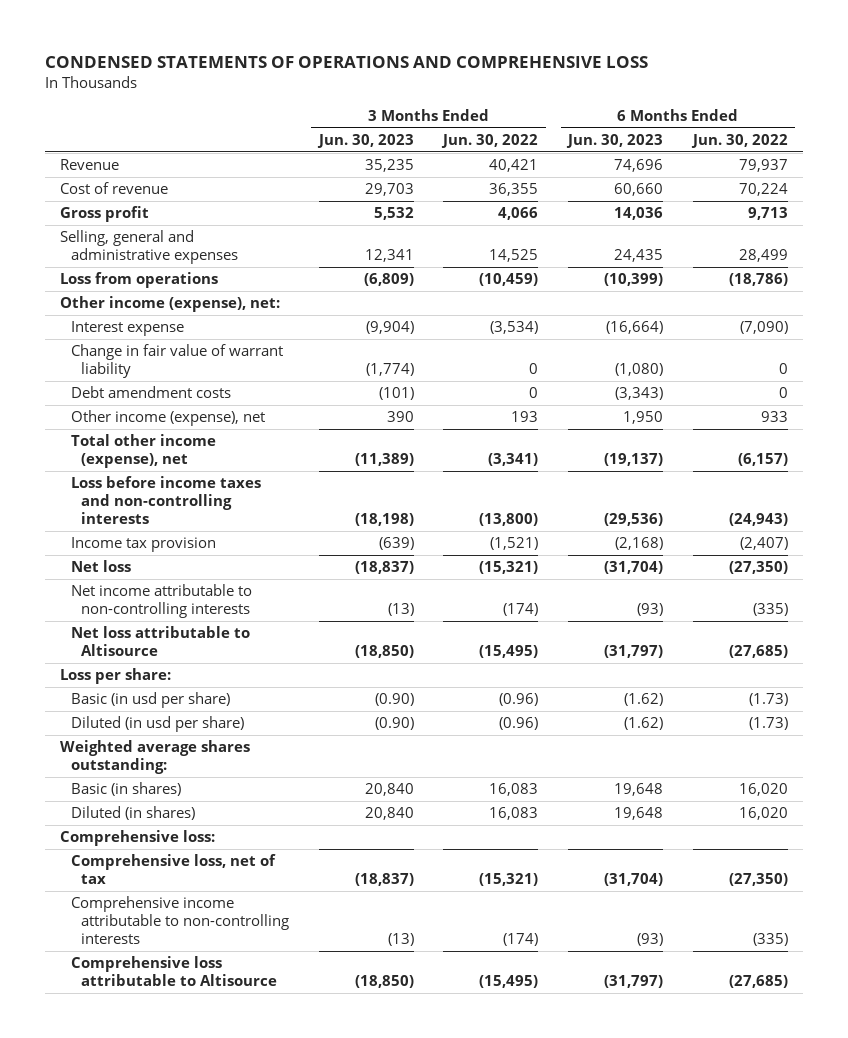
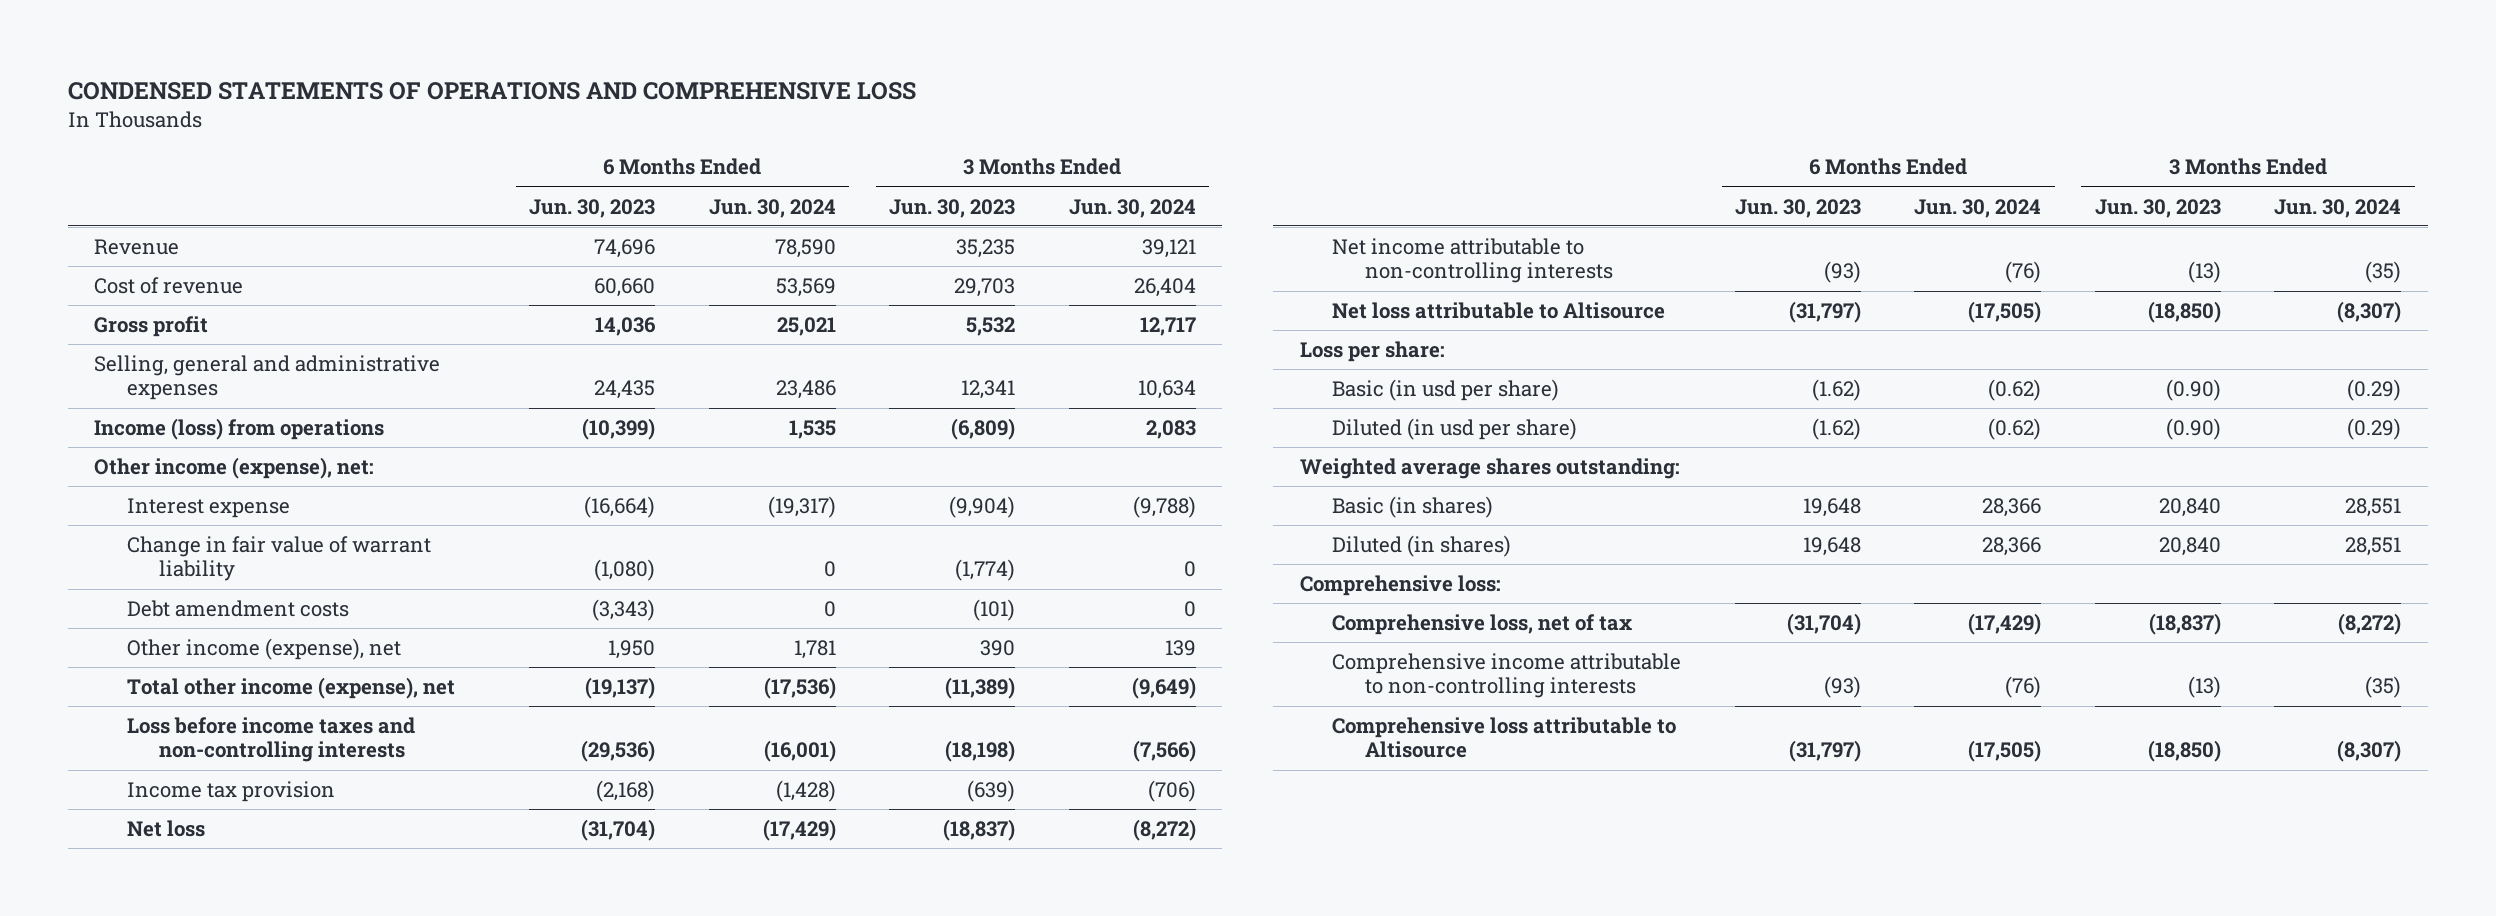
- | 3 Months Ended Jun. 30, 2023 | 3 Months Ended Jun. 30, 2022 | 6 Months Ended Jun. 30, 2023 | 6 Months Ended Jun. 30, 2022
+ | 6 Months Ended Jun. 30, 2023 | 6 Months Ended Jun. 30, 2024 | 3 Months Ended Jun. 30, 2023 | 3 Months Ended Jun. 30, 2024
- Loss from operations | (6,809) | (10,459) | (10,399) | (18,786)
+ Income (loss) from operations | (10,399) | 1,535 | (6,809) | 2,083

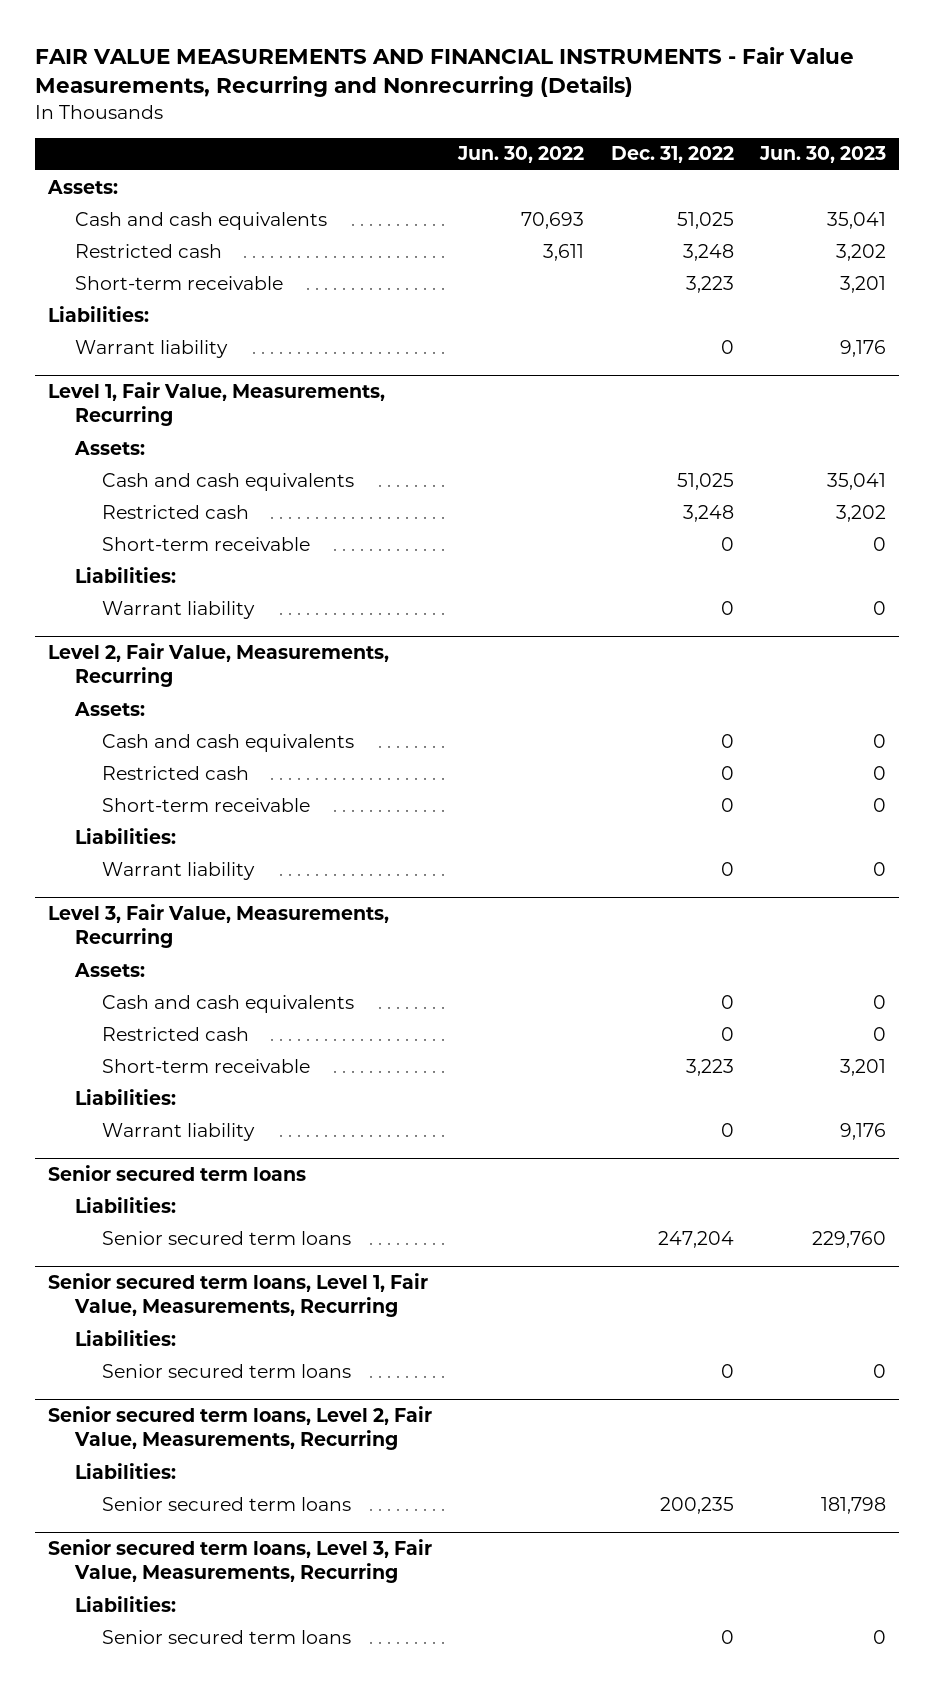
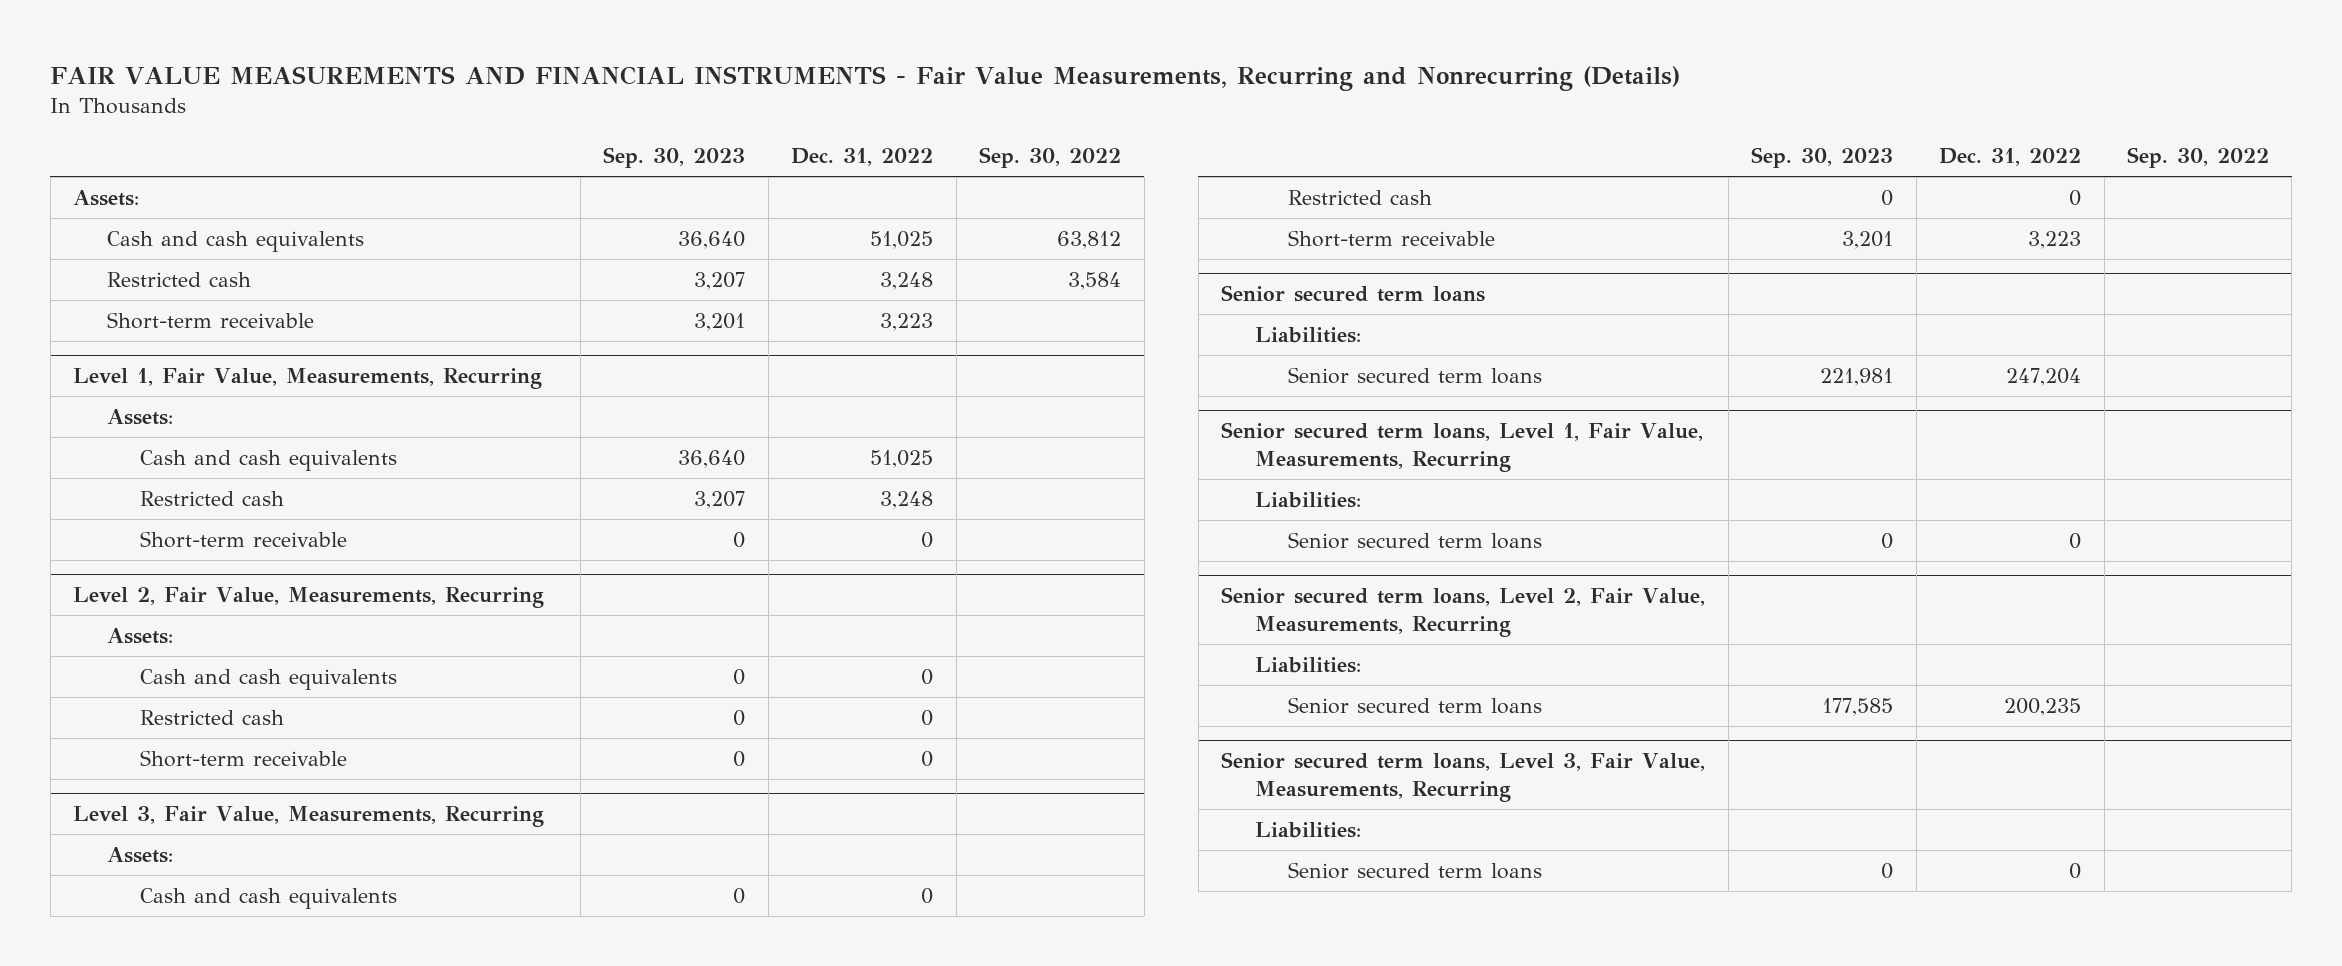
- | Jun. 30, 2022 | Dec. 31, 2022 | Jun. 30, 2023
+ | Sep. 30, 2023 | Dec. 31, 2022 | Sep. 30, 2022
- Liabilities:
- Warrant liability | | 0 | 9,176
@ Level 1, Fair Value, Measurements, Recurring
- Liabilities:
- Warrant liability | | 0 | 0
@ Level 2, Fair Value, Measurements, Recurring
- Liabilities:
- Warrant liability | | 0 | 0
@ Level 3, Fair Value, Measurements, Recurring
- Liabilities:
- Warrant liability | | 0 | 9,176

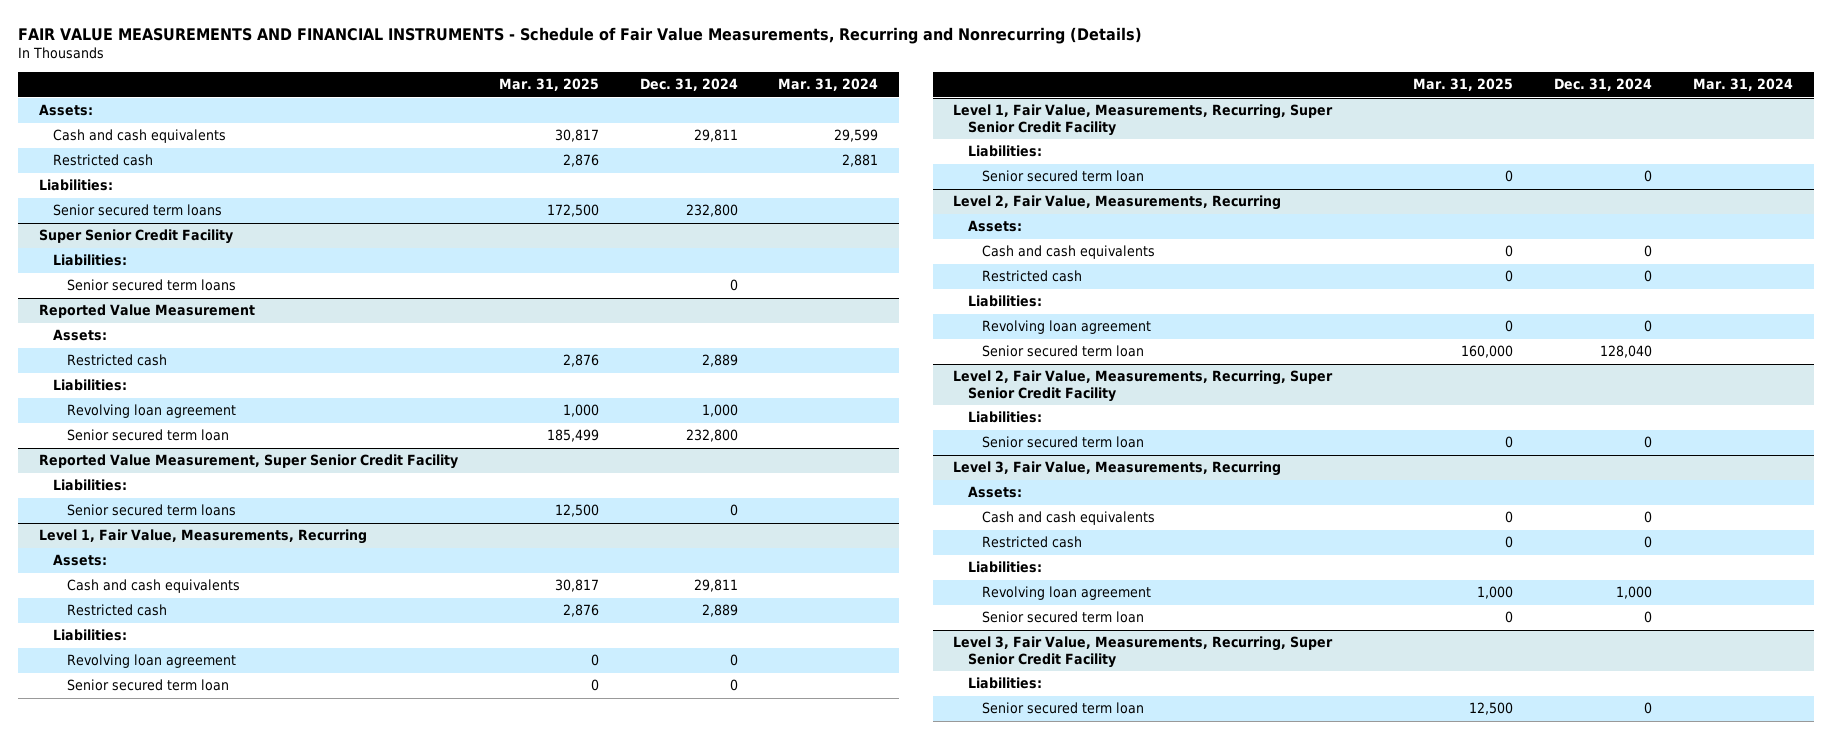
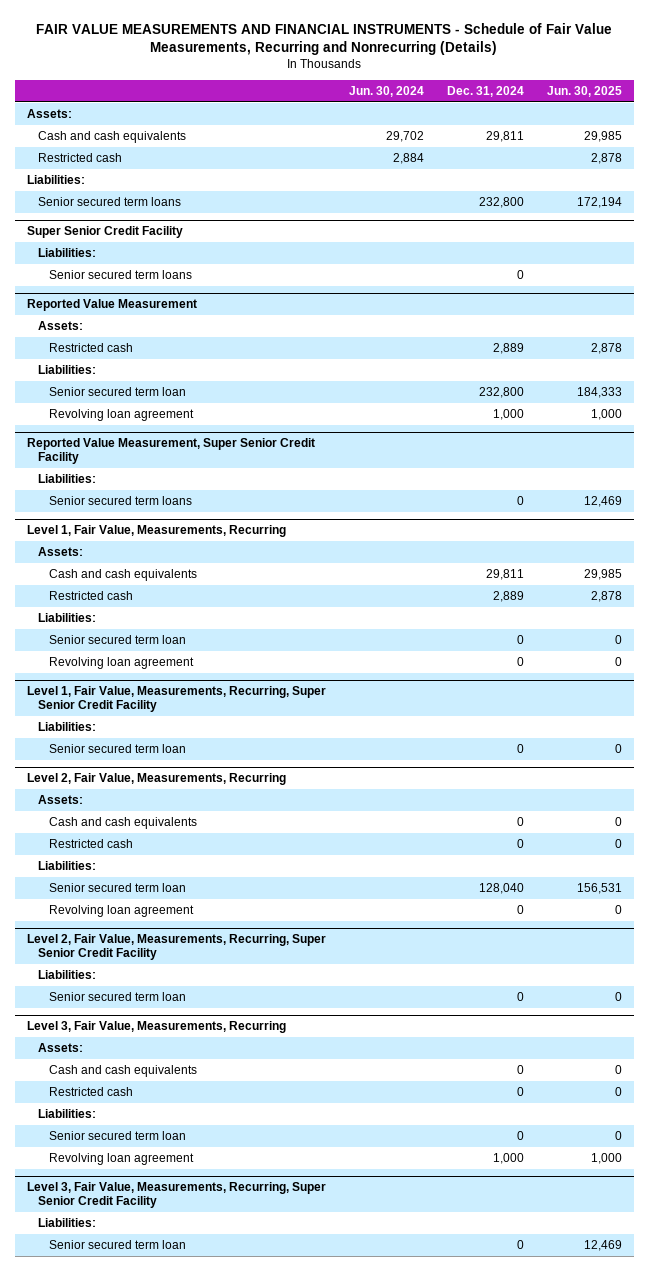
- | Mar. 31, 2025 | Dec. 31, 2024 | Mar. 31, 2024
+ | Jun. 30, 2024 | Dec. 31, 2024 | Jun. 30, 2025
@ Reported Value Measurement
moved down: Revolving loan agreement | | 1,000 | 1,000
@ Level 1, Fair Value, Measurements, Recurring
moved down: Revolving loan agreement | | 0 | 0
@ Level 2, Fair Value, Measurements, Recurring
moved down: Revolving loan agreement | | 0 | 0
@ Level 3, Fair Value, Measurements, Recurring
moved down: Revolving loan agreement | | 1,000 | 1,000

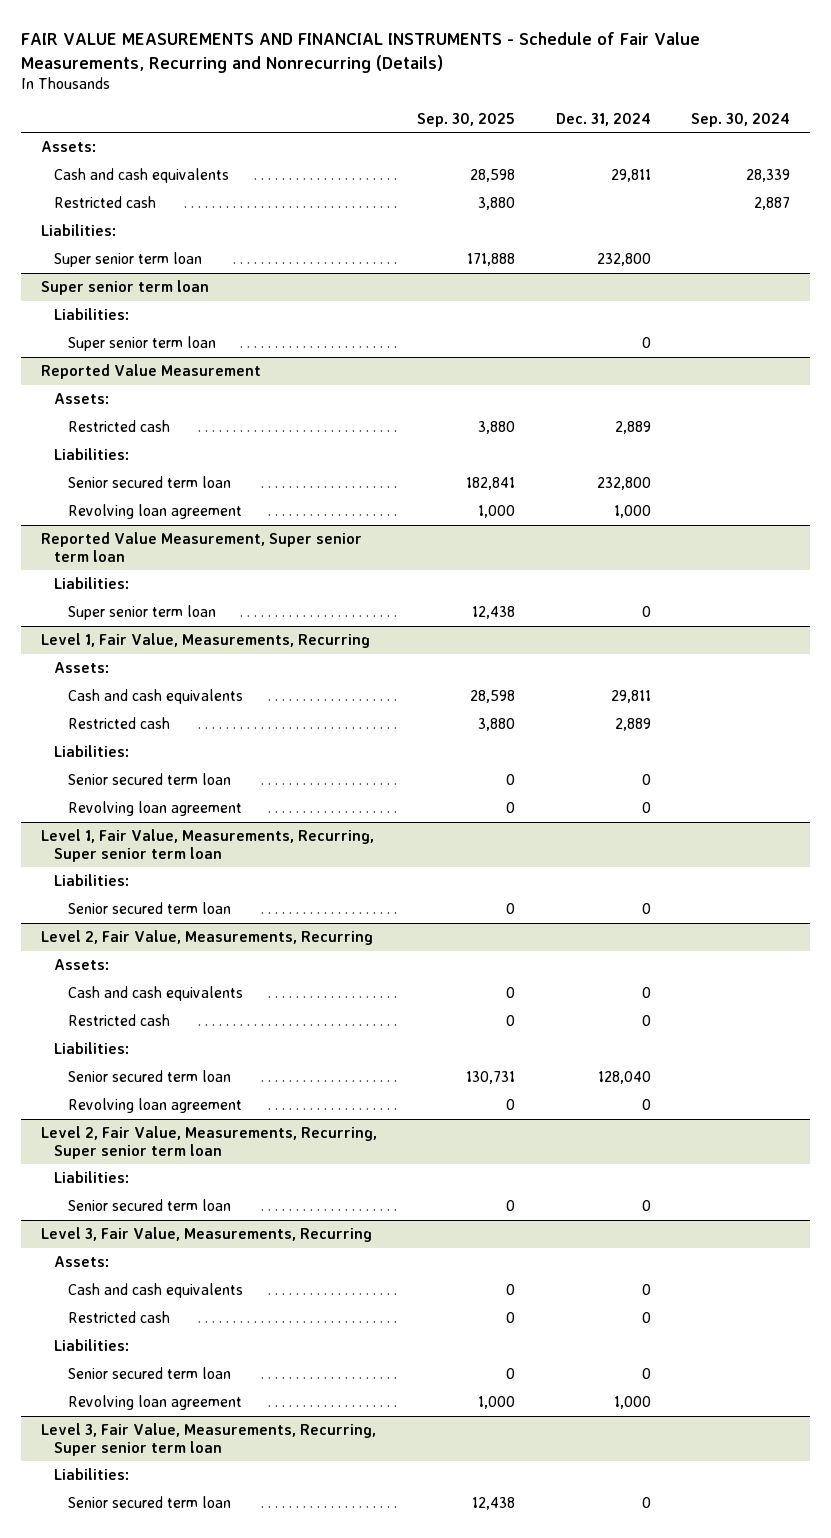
- | Jun. 30, 2024 | Dec. 31, 2024 | Jun. 30, 2025
+ | Sep. 30, 2025 | Dec. 31, 2024 | Sep. 30, 2024
- Senior secured term loans | | 232,800 | 172,194
- Super Senior Credit Facility
+ Super senior term loan | 171,888 | 232,800 |
+ Super senior term loan
- Senior secured term loans | | 0 |
+ Super senior term loan | | 0 |
- Reported Value Measurement, Super Senior Credit Facility
+ Reported Value Measurement, Super senior term loan
- Senior secured term loans | | 0 | 12,469
+ Super senior term loan | 12,438 | 0 |
- Level 1, Fair Value, Measurements, Recurring, Super Senior Credit Facility
+ Level 1, Fair Value, Measurements, Recurring, Super senior term loan
- Level 2, Fair Value, Measurements, Recurring, Super Senior Credit Facility
+ Level 2, Fair Value, Measurements, Recurring, Super senior term loan
- Level 3, Fair Value, Measurements, Recurring, Super Senior Credit Facility
+ Level 3, Fair Value, Measurements, Recurring, Super senior term loan

